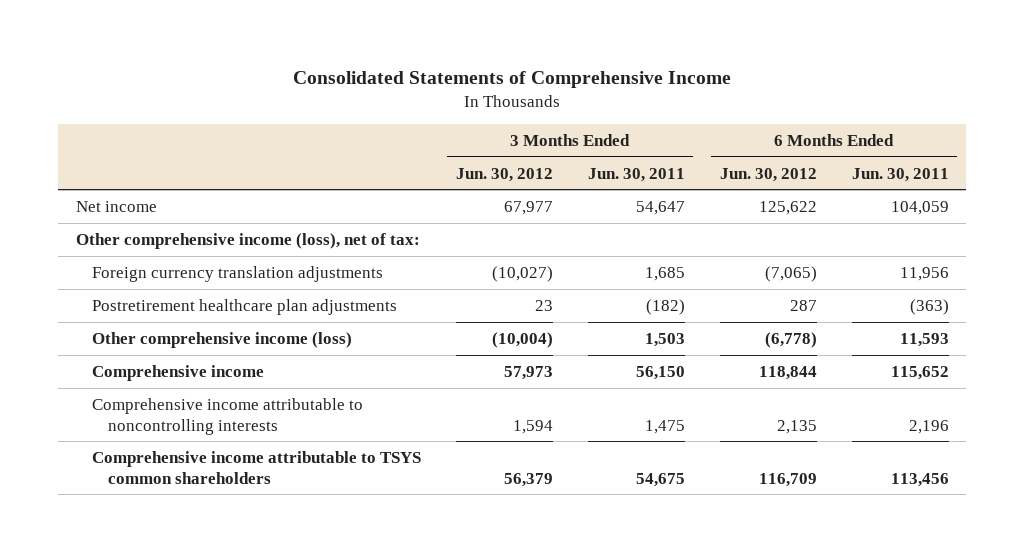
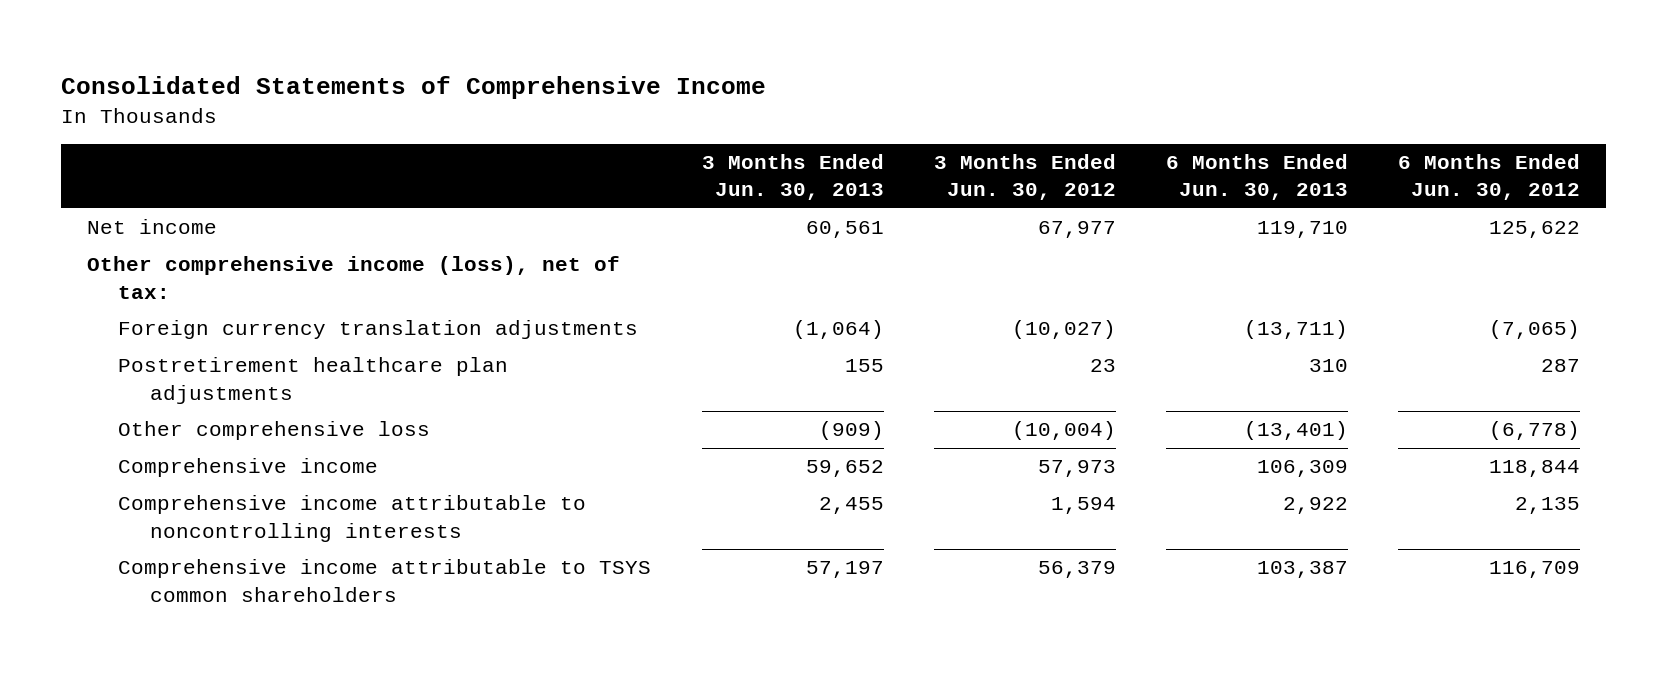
- | 3 Months Ended Jun. 30, 2012 | 3 Months Ended Jun. 30, 2011 | 6 Months Ended Jun. 30, 2012 | 6 Months Ended Jun. 30, 2011
+ | 3 Months Ended Jun. 30, 2013 | 3 Months Ended Jun. 30, 2012 | 6 Months Ended Jun. 30, 2013 | 6 Months Ended Jun. 30, 2012
- Other comprehensive income (loss) | (10,004) | 1,503 | (6,778) | 11,593
+ Other comprehensive loss | (909) | (10,004) | (13,401) | (6,778)

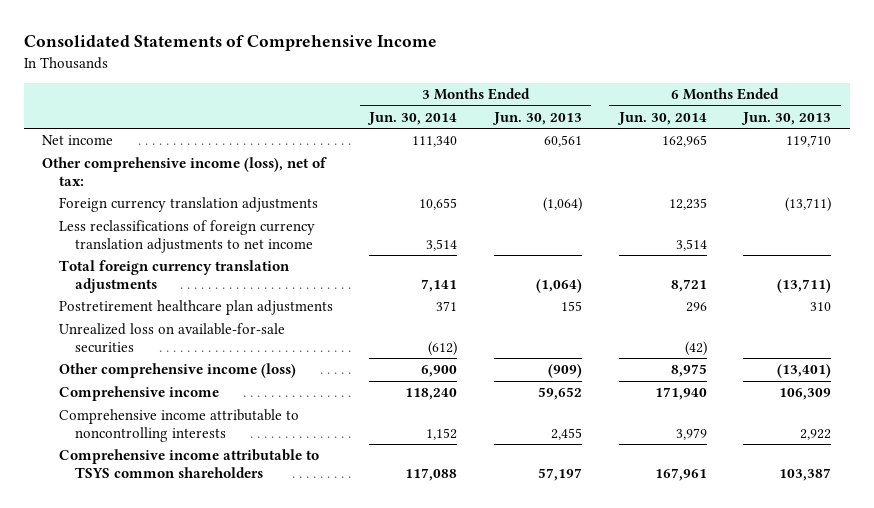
- | 3 Months Ended Jun. 30, 2013 | 3 Months Ended Jun. 30, 2012 | 6 Months Ended Jun. 30, 2013 | 6 Months Ended Jun. 30, 2012
+ | 3 Months Ended Jun. 30, 2014 | 3 Months Ended Jun. 30, 2013 | 6 Months Ended Jun. 30, 2014 | 6 Months Ended Jun. 30, 2013
+ Less reclassifications of foreign currency translation adjustments to net income | 3,514 | | 3,514 |
+ Total foreign currency translation adjustments | 7,141 | (1,064) | 8,721 | (13,711)
- Other comprehensive loss | (909) | (10,004) | (13,401) | (6,778)
+ Unrealized loss on available-for-sale securities | (612) | | (42) |
+ Other comprehensive income (loss) | 6,900 | (909) | 8,975 | (13,401)

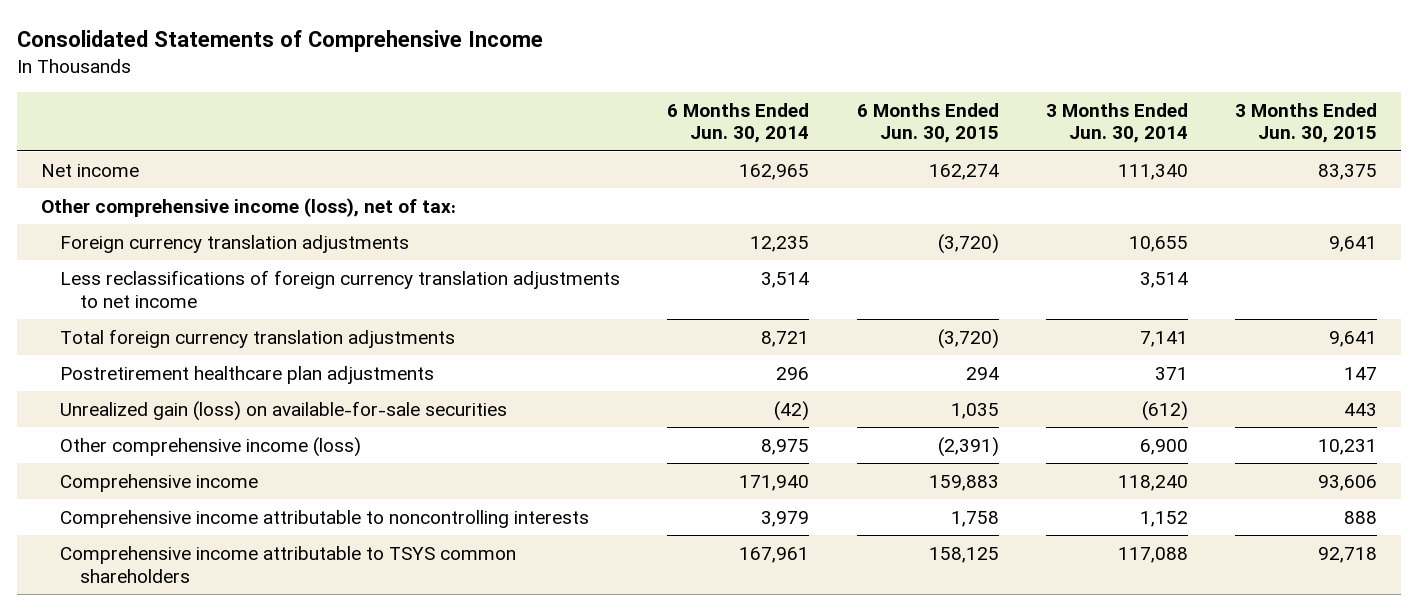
- | 3 Months Ended Jun. 30, 2014 | 3 Months Ended Jun. 30, 2013 | 6 Months Ended Jun. 30, 2014 | 6 Months Ended Jun. 30, 2013
+ | 6 Months Ended Jun. 30, 2014 | 6 Months Ended Jun. 30, 2015 | 3 Months Ended Jun. 30, 2014 | 3 Months Ended Jun. 30, 2015
- Unrealized loss on available-for-sale securities | (612) | | (42) |
+ Unrealized gain (loss) on available-for-sale securities | (42) | 1,035 | (612) | 443

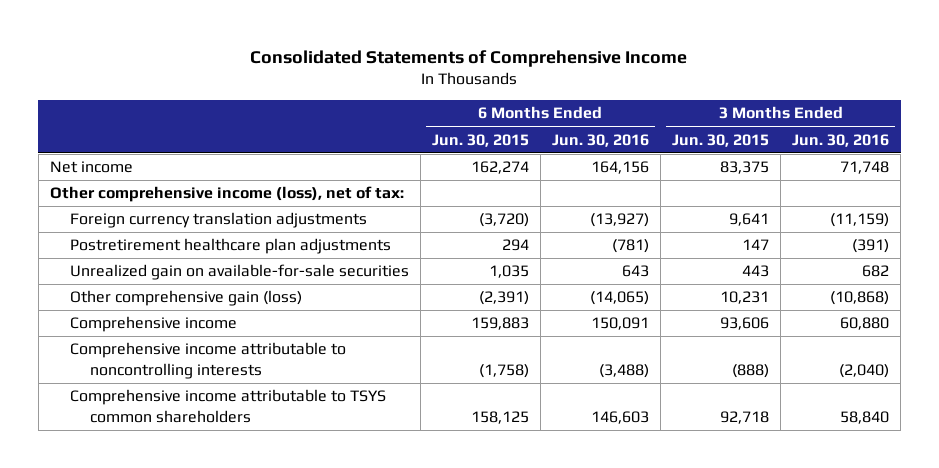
- | 6 Months Ended Jun. 30, 2014 | 6 Months Ended Jun. 30, 2015 | 3 Months Ended Jun. 30, 2014 | 3 Months Ended Jun. 30, 2015
+ | 6 Months Ended Jun. 30, 2015 | 6 Months Ended Jun. 30, 2016 | 3 Months Ended Jun. 30, 2015 | 3 Months Ended Jun. 30, 2016
- Less reclassifications of foreign currency translation adjustments to net income | 3,514 | | 3,514 |
- Total foreign currency translation adjustments | 8,721 | (3,720) | 7,141 | 9,641
- Unrealized gain (loss) on available-for-sale securities | (42) | 1,035 | (612) | 443
- Other comprehensive income (loss) | 8,975 | (2,391) | 6,900 | 10,231
+ Unrealized gain on available-for-sale securities | 1,035 | 643 | 443 | 682
+ Other comprehensive gain (loss) | (2,391) | (14,065) | 10,231 | (10,868)
- Comprehensive income attributable to noncontrolling interests | 3,979 | 1,758 | 1,152 | 888
+ Comprehensive income attributable to noncontrolling interests | (1,758) | (3,488) | (888) | (2,040)

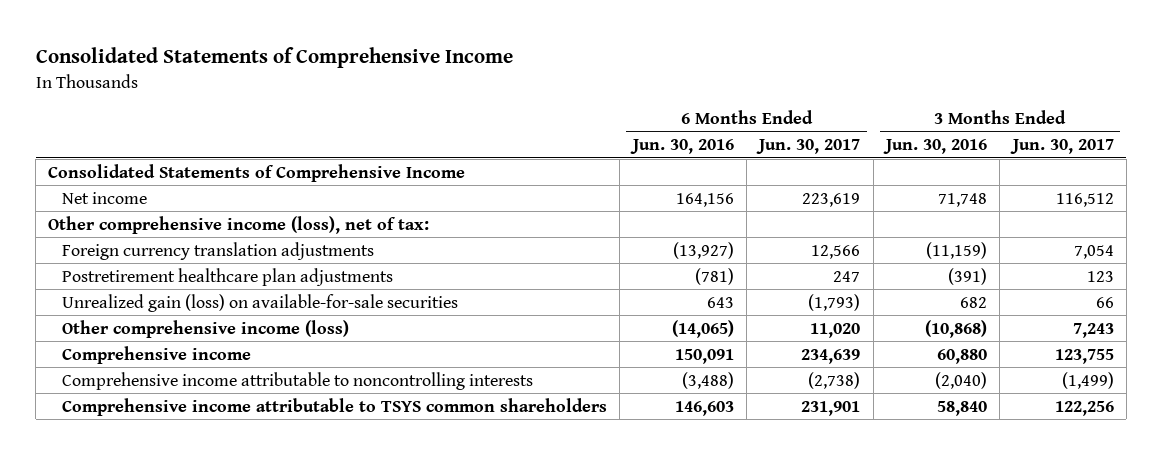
- | 6 Months Ended Jun. 30, 2015 | 6 Months Ended Jun. 30, 2016 | 3 Months Ended Jun. 30, 2015 | 3 Months Ended Jun. 30, 2016
+ | 6 Months Ended Jun. 30, 2016 | 6 Months Ended Jun. 30, 2017 | 3 Months Ended Jun. 30, 2016 | 3 Months Ended Jun. 30, 2017
+ Consolidated Statements of Comprehensive Income
- Unrealized gain on available-for-sale securities | 1,035 | 643 | 443 | 682
- Other comprehensive gain (loss) | (2,391) | (14,065) | 10,231 | (10,868)
+ Unrealized gain (loss) on available-for-sale securities | 643 | (1,793) | 682 | 66
+ Other comprehensive income (loss) | (14,065) | 11,020 | (10,868) | 7,243

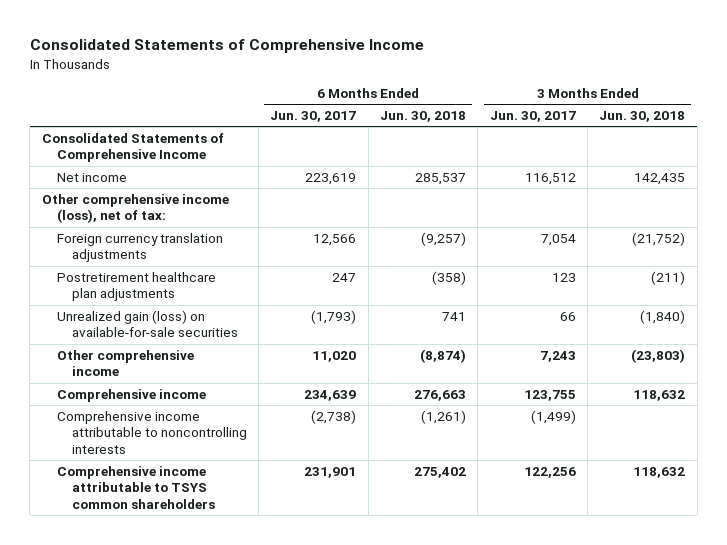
- | 6 Months Ended Jun. 30, 2016 | 6 Months Ended Jun. 30, 2017 | 3 Months Ended Jun. 30, 2016 | 3 Months Ended Jun. 30, 2017
+ | 6 Months Ended Jun. 30, 2017 | 6 Months Ended Jun. 30, 2018 | 3 Months Ended Jun. 30, 2017 | 3 Months Ended Jun. 30, 2018
- Other comprehensive income (loss) | (14,065) | 11,020 | (10,868) | 7,243
+ Other comprehensive income | 11,020 | (8,874) | 7,243 | (23,803)

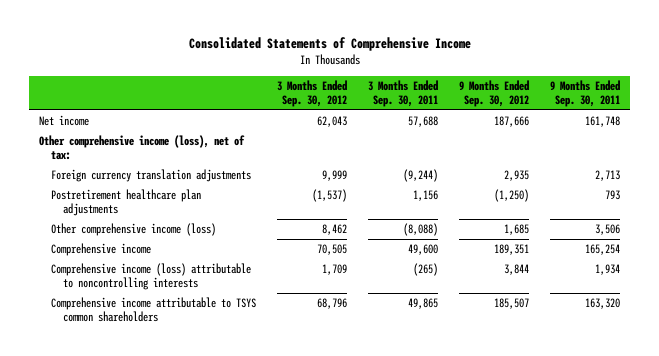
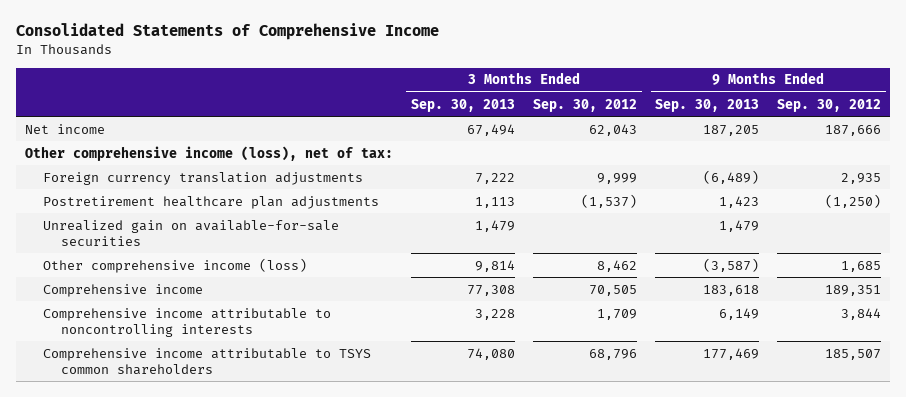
- | 3 Months Ended Sep. 30, 2012 | 3 Months Ended Sep. 30, 2011 | 9 Months Ended Sep. 30, 2012 | 9 Months Ended Sep. 30, 2011
+ | 3 Months Ended Sep. 30, 2013 | 3 Months Ended Sep. 30, 2012 | 9 Months Ended Sep. 30, 2013 | 9 Months Ended Sep. 30, 2012
+ Unrealized gain on available-for-sale securities | 1,479 | | 1,479 |
- Comprehensive income (loss) attributable to noncontrolling interests | 1,709 | (265) | 3,844 | 1,934
+ Comprehensive income attributable to noncontrolling interests | 3,228 | 1,709 | 6,149 | 3,844

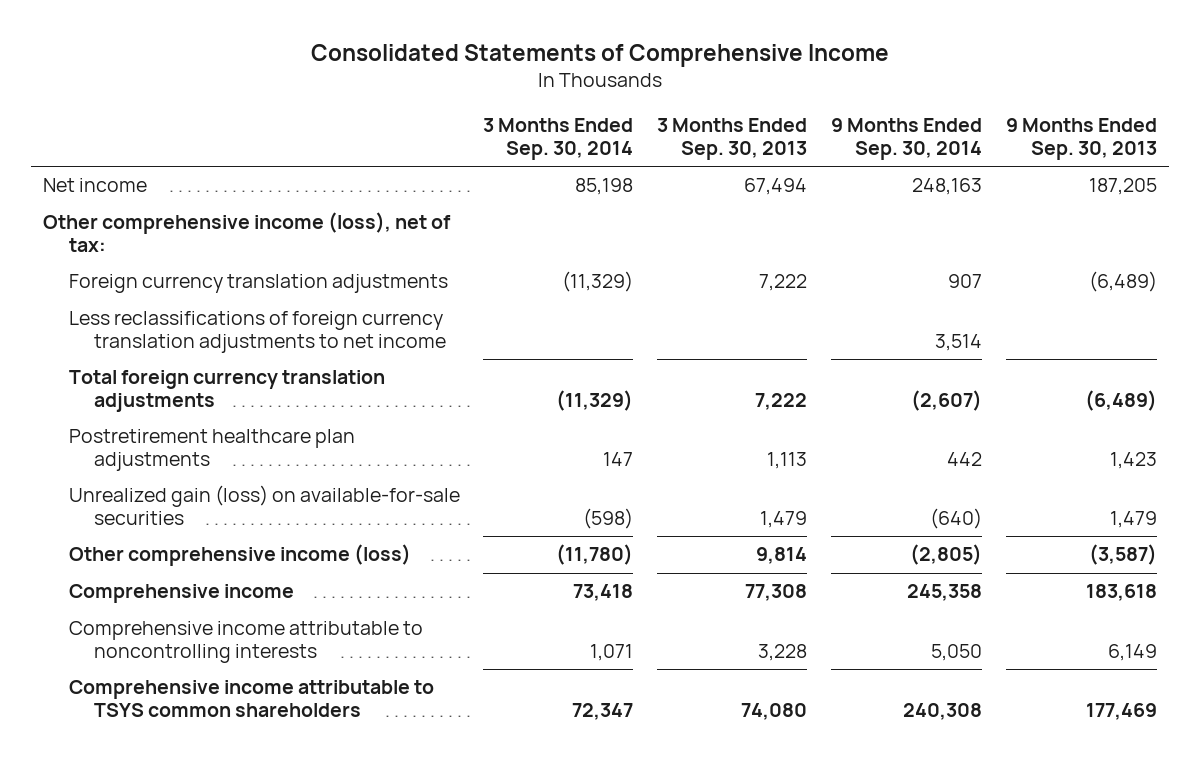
- | 3 Months Ended Sep. 30, 2013 | 3 Months Ended Sep. 30, 2012 | 9 Months Ended Sep. 30, 2013 | 9 Months Ended Sep. 30, 2012
+ | 3 Months Ended Sep. 30, 2014 | 3 Months Ended Sep. 30, 2013 | 9 Months Ended Sep. 30, 2014 | 9 Months Ended Sep. 30, 2013
+ Less reclassifications of foreign currency translation adjustments to net income | | | 3,514 |
+ Total foreign currency translation adjustments | (11,329) | 7,222 | (2,607) | (6,489)
- Unrealized gain on available-for-sale securities | 1,479 | | 1,479 |
+ Unrealized gain (loss) on available-for-sale securities | (598) | 1,479 | (640) | 1,479

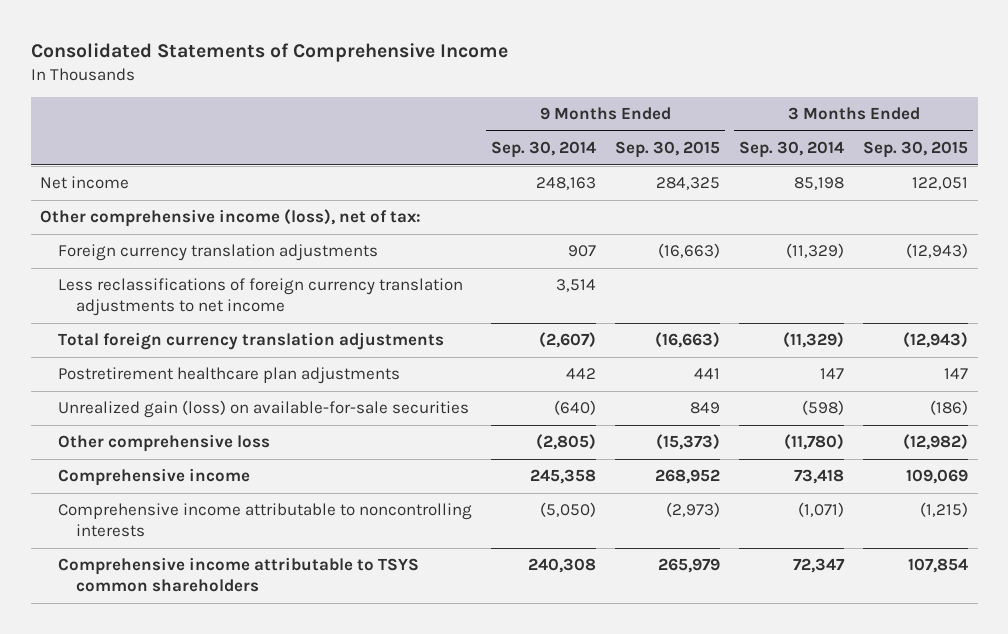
- | 3 Months Ended Sep. 30, 2014 | 3 Months Ended Sep. 30, 2013 | 9 Months Ended Sep. 30, 2014 | 9 Months Ended Sep. 30, 2013
+ | 9 Months Ended Sep. 30, 2014 | 9 Months Ended Sep. 30, 2015 | 3 Months Ended Sep. 30, 2014 | 3 Months Ended Sep. 30, 2015
- Other comprehensive income (loss) | (11,780) | 9,814 | (2,805) | (3,587)
+ Other comprehensive loss | (2,805) | (15,373) | (11,780) | (12,982)
- Comprehensive income attributable to noncontrolling interests | 1,071 | 3,228 | 5,050 | 6,149
+ Comprehensive income attributable to noncontrolling interests | (5,050) | (2,973) | (1,071) | (1,215)

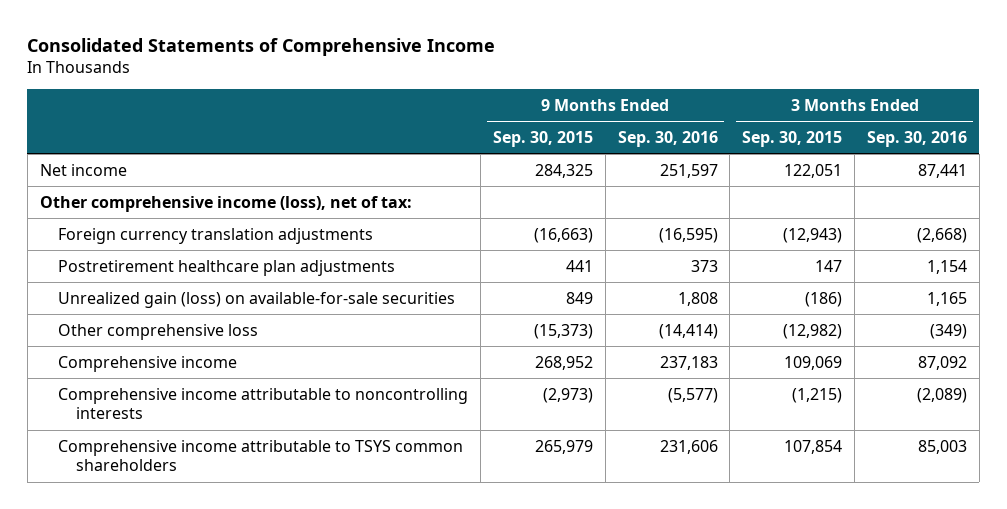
- | 9 Months Ended Sep. 30, 2014 | 9 Months Ended Sep. 30, 2015 | 3 Months Ended Sep. 30, 2014 | 3 Months Ended Sep. 30, 2015
+ | 9 Months Ended Sep. 30, 2015 | 9 Months Ended Sep. 30, 2016 | 3 Months Ended Sep. 30, 2015 | 3 Months Ended Sep. 30, 2016
- Less reclassifications of foreign currency translation adjustments to net income | 3,514 | | |
- Total foreign currency translation adjustments | (2,607) | (16,663) | (11,329) | (12,943)

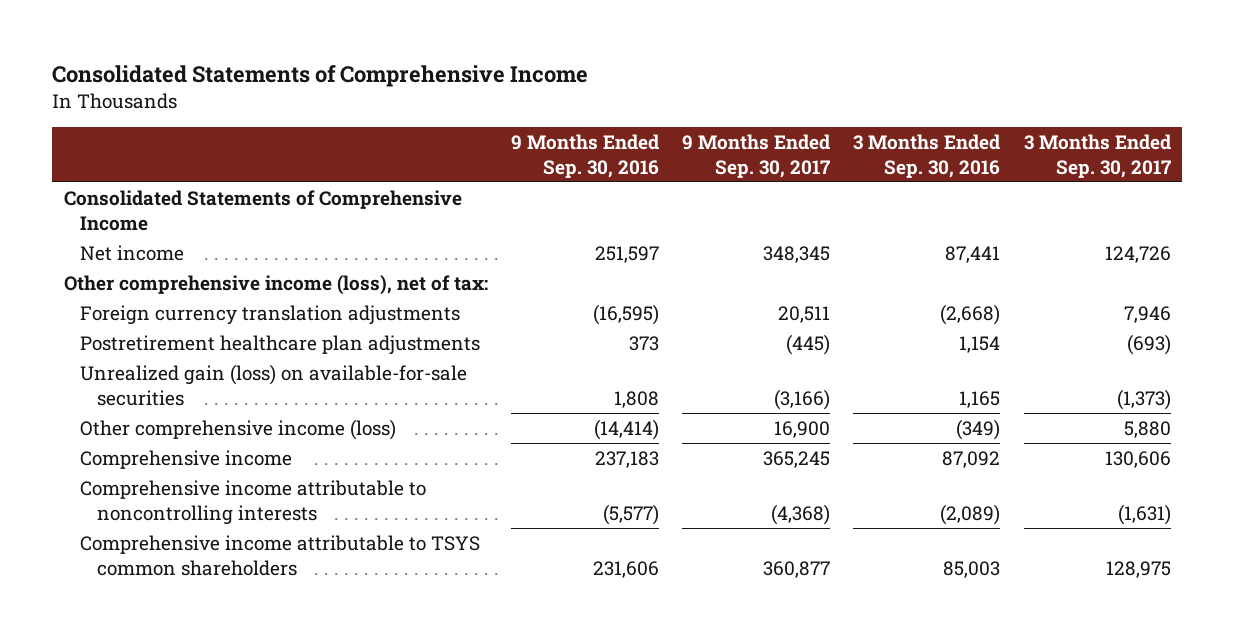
- | 9 Months Ended Sep. 30, 2015 | 9 Months Ended Sep. 30, 2016 | 3 Months Ended Sep. 30, 2015 | 3 Months Ended Sep. 30, 2016
+ | 9 Months Ended Sep. 30, 2016 | 9 Months Ended Sep. 30, 2017 | 3 Months Ended Sep. 30, 2016 | 3 Months Ended Sep. 30, 2017
+ Consolidated Statements of Comprehensive Income
- Other comprehensive loss | (15,373) | (14,414) | (12,982) | (349)
+ Other comprehensive income (loss) | (14,414) | 16,900 | (349) | 5,880

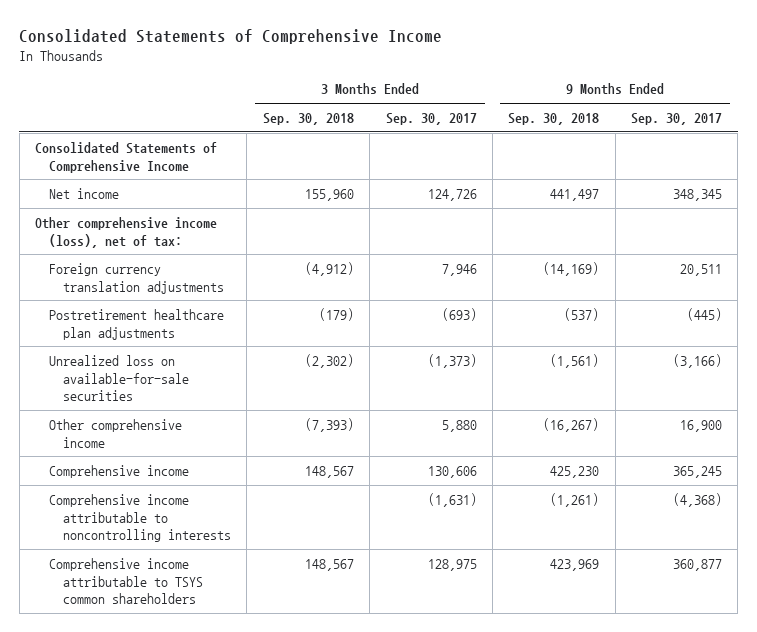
- | 9 Months Ended Sep. 30, 2016 | 9 Months Ended Sep. 30, 2017 | 3 Months Ended Sep. 30, 2016 | 3 Months Ended Sep. 30, 2017
+ | 3 Months Ended Sep. 30, 2018 | 3 Months Ended Sep. 30, 2017 | 9 Months Ended Sep. 30, 2018 | 9 Months Ended Sep. 30, 2017
- Unrealized gain (loss) on available-for-sale securities | 1,808 | (3,166) | 1,165 | (1,373)
- Other comprehensive income (loss) | (14,414) | 16,900 | (349) | 5,880
+ Unrealized loss on available-for-sale securities | (2,302) | (1,373) | (1,561) | (3,166)
+ Other comprehensive income | (7,393) | 5,880 | (16,267) | 16,900

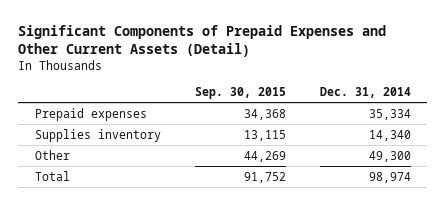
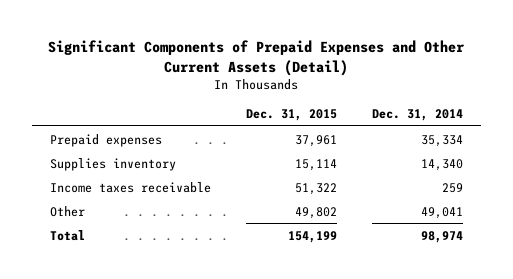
- | Sep. 30, 2015 | Dec. 31, 2014
+ | Dec. 31, 2015 | Dec. 31, 2014
- Other | 44,269 | 49,300
+ Income taxes receivable | 51,322 | 259
+ Other | 49,802 | 49,041

